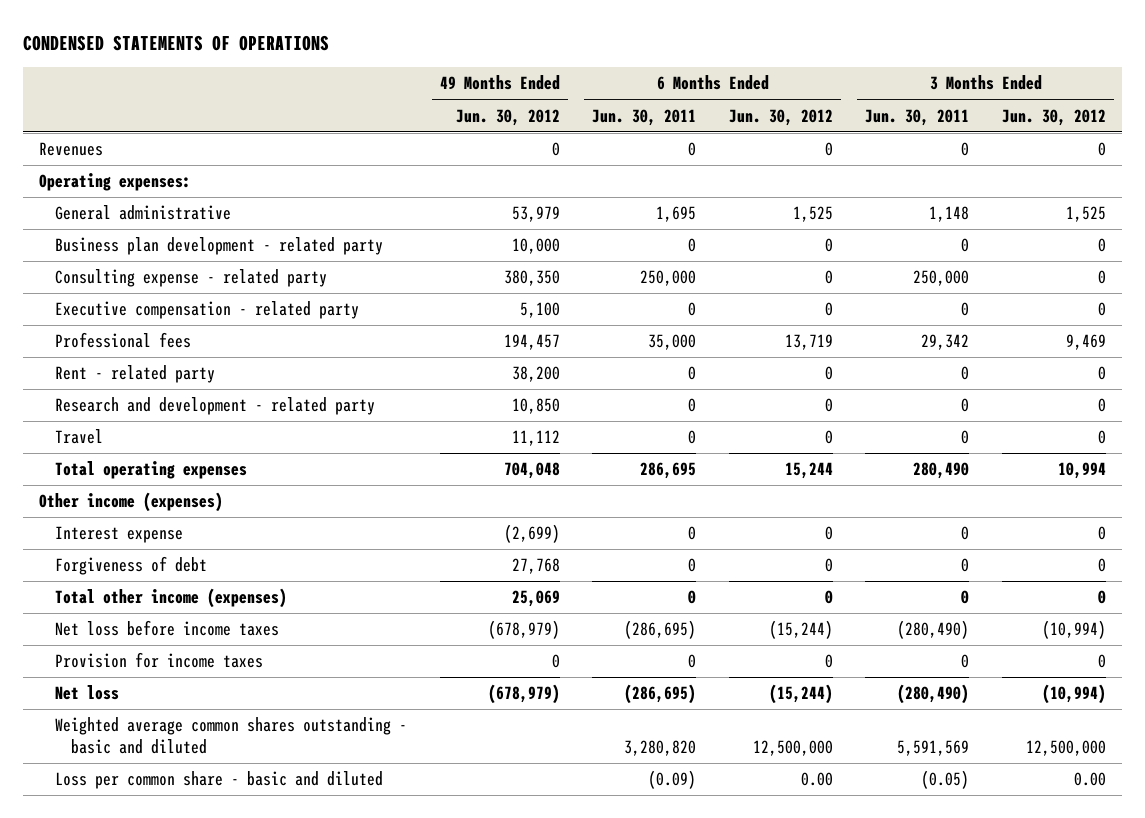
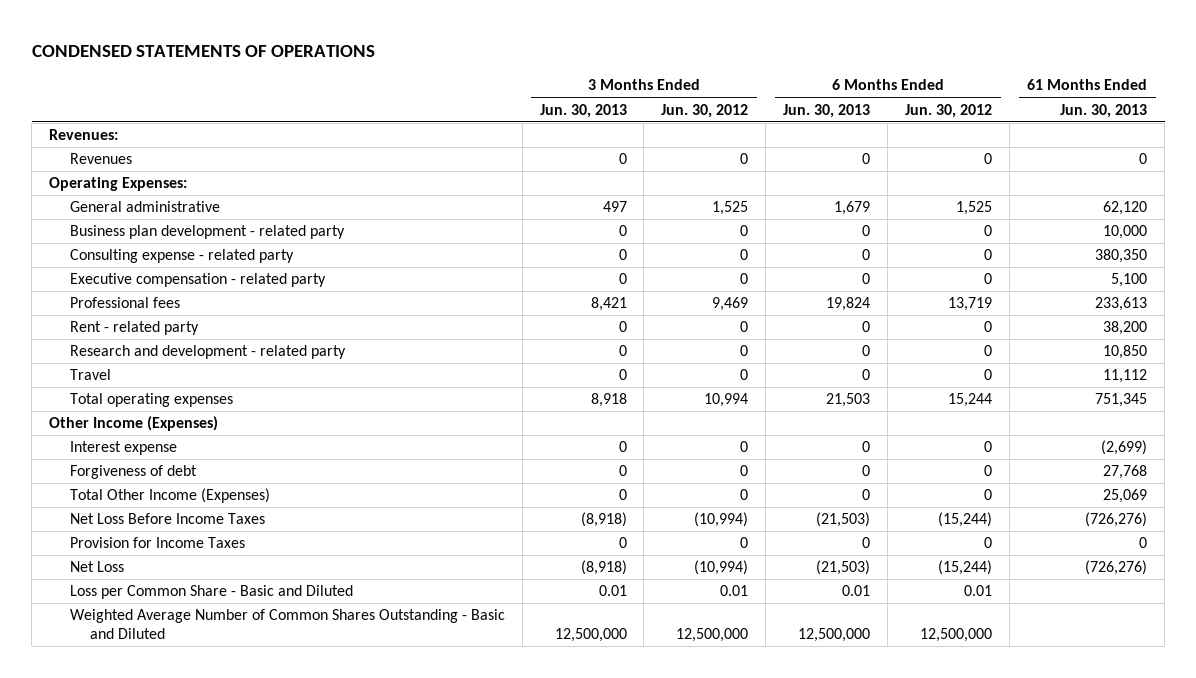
- | 49 Months Ended Jun. 30, 2012 | 6 Months Ended Jun. 30, 2011 | 6 Months Ended Jun. 30, 2012 | 3 Months Ended Jun. 30, 2011 | 3 Months Ended Jun. 30, 2012
+ | 3 Months Ended Jun. 30, 2013 | 3 Months Ended Jun. 30, 2012 | 6 Months Ended Jun. 30, 2013 | 6 Months Ended Jun. 30, 2012 | 61 Months Ended Jun. 30, 2013
+ Revenues:
- Operating expenses:
+ Operating Expenses:
- Other income (expenses)
+ Other Income (Expenses)
- Total other income (expenses) | 25,069 | 0 | 0 | 0 | 0
- Net loss before income taxes | (678,979) | (286,695) | (15,244) | (280,490) | (10,994)
- Provision for income taxes | 0 | 0 | 0 | 0 | 0
- Net loss | (678,979) | (286,695) | (15,244) | (280,490) | (10,994)
- Weighted average common shares outstanding - basic and diluted | | 3,280,820 | 12,500,000 | 5,591,569 | 12,500,000
- Loss per common share - basic and diluted | | (0.09) | 0.00 | (0.05) | 0.00
+ Total Other Income (Expenses) | 0 | 0 | 0 | 0 | 25,069
+ Net Loss Before Income Taxes | (8,918) | (10,994) | (21,503) | (15,244) | (726,276)
+ Provision for Income Taxes | 0 | 0 | 0 | 0 | 0
+ Net Loss | (8,918) | (10,994) | (21,503) | (15,244) | (726,276)
+ Loss per Common Share - Basic and Diluted | 0.01 | 0.01 | 0.01 | 0.01 |
+ Weighted Average Number of Common Shares Outstanding - Basic and Diluted | 12,500,000 | 12,500,000 | 12,500,000 | 12,500,000 |

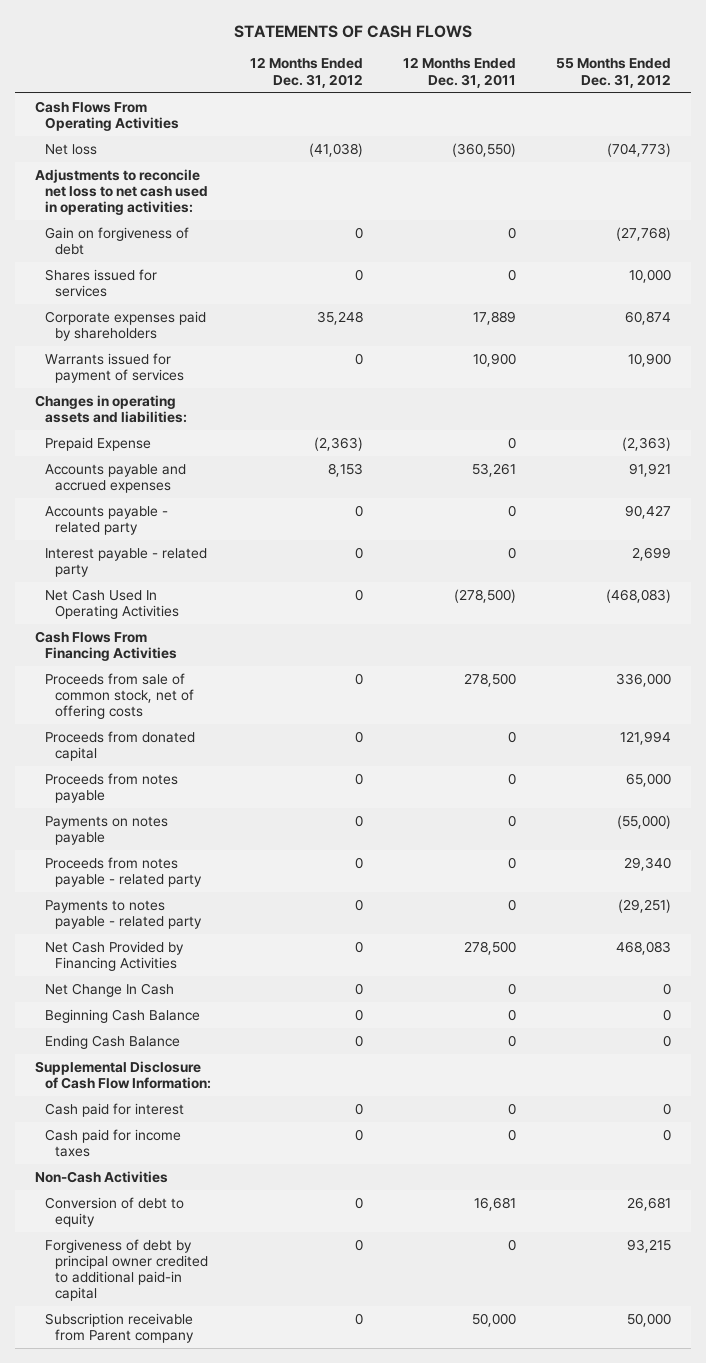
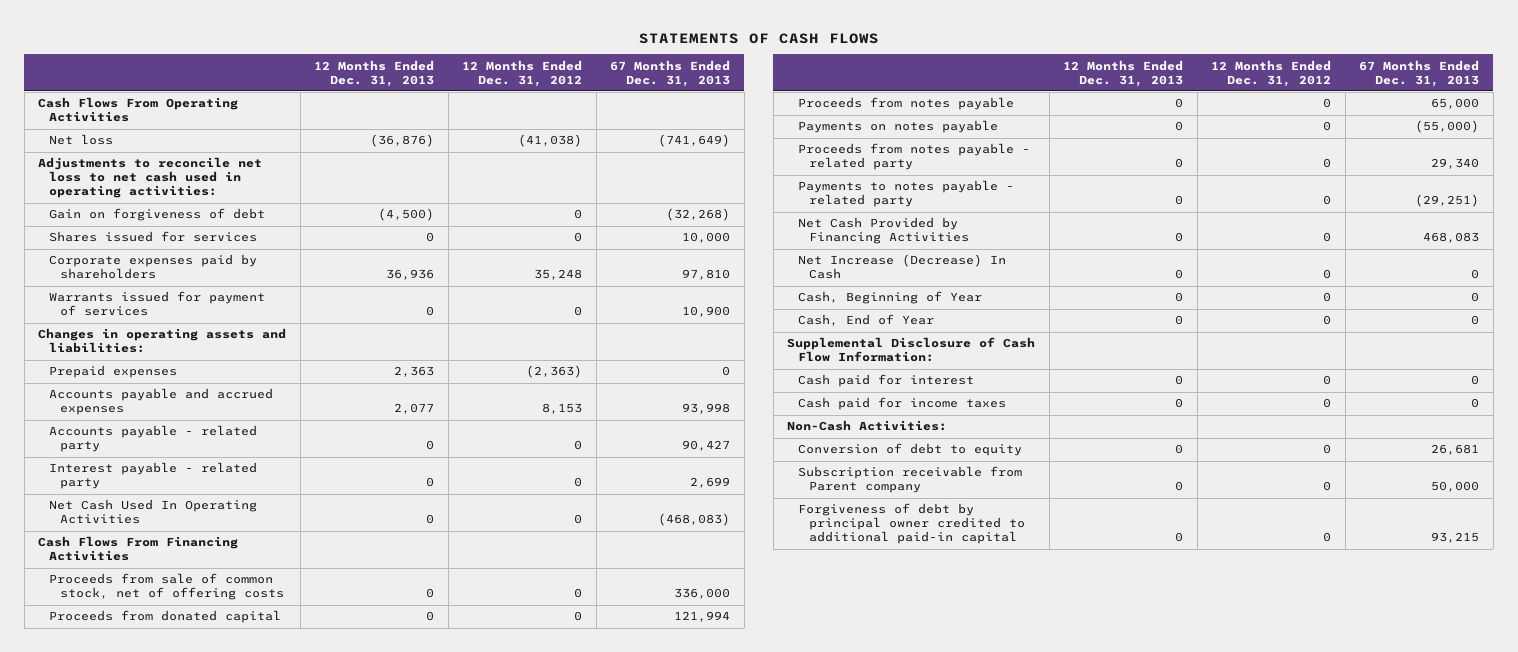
- | 12 Months Ended Dec. 31, 2012 | 12 Months Ended Dec. 31, 2011 | 55 Months Ended Dec. 31, 2012
+ | 12 Months Ended Dec. 31, 2013 | 12 Months Ended Dec. 31, 2012 | 67 Months Ended Dec. 31, 2013
- Prepaid Expense | (2,363) | 0 | (2,363)
+ Prepaid expenses | 2,363 | (2,363) | 0
- Net Change In Cash | 0 | 0 | 0
- Beginning Cash Balance | 0 | 0 | 0
- Ending Cash Balance | 0 | 0 | 0
+ Net Increase (Decrease) In Cash | 0 | 0 | 0
+ Cash, Beginning of Year | 0 | 0 | 0
+ Cash, End of Year | 0 | 0 | 0
- Non-Cash Activities
+ Non-Cash Activities:
moved down: Forgiveness of debt by principal owner credited to additional paid-in capital | 0 | 0 | 93,215

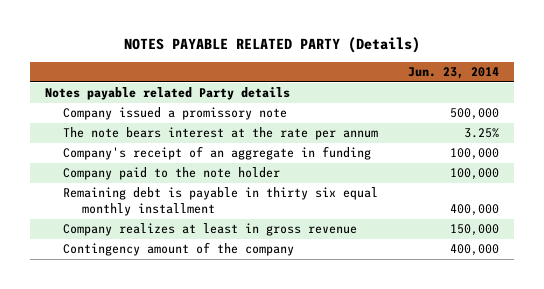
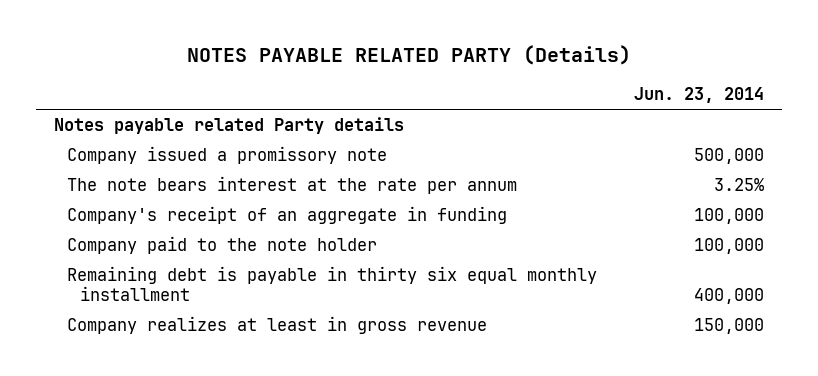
- Contingency amount of the company | 400,000

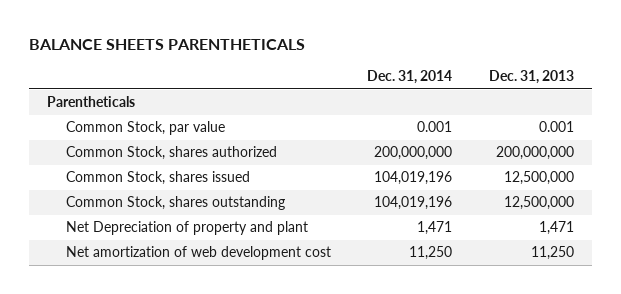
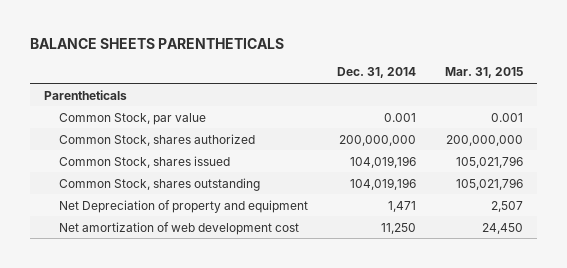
- | Dec. 31, 2014 | Dec. 31, 2013
+ | Dec. 31, 2014 | Mar. 31, 2015
- Net Depreciation of property and plant | 1,471 | 1,471
+ Net Depreciation of property and equipment | 1,471 | 2,507

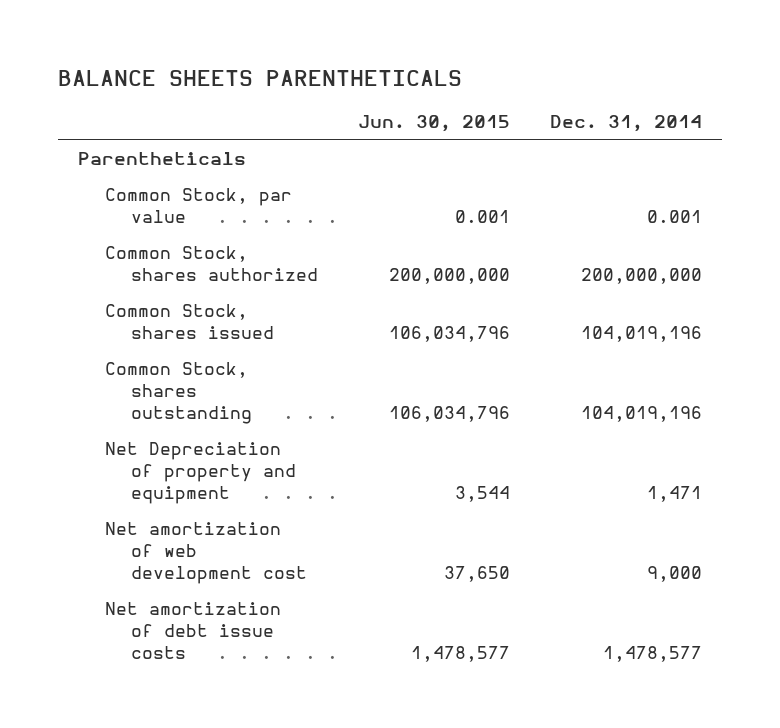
- | Dec. 31, 2014 | Mar. 31, 2015
+ | Jun. 30, 2015 | Dec. 31, 2014
- Net amortization of web development cost | 11,250 | 24,450
+ Net amortization of web development cost | 37,650 | 9,000
+ Net amortization of debt issue costs | 1,478,577 | 1,478,577

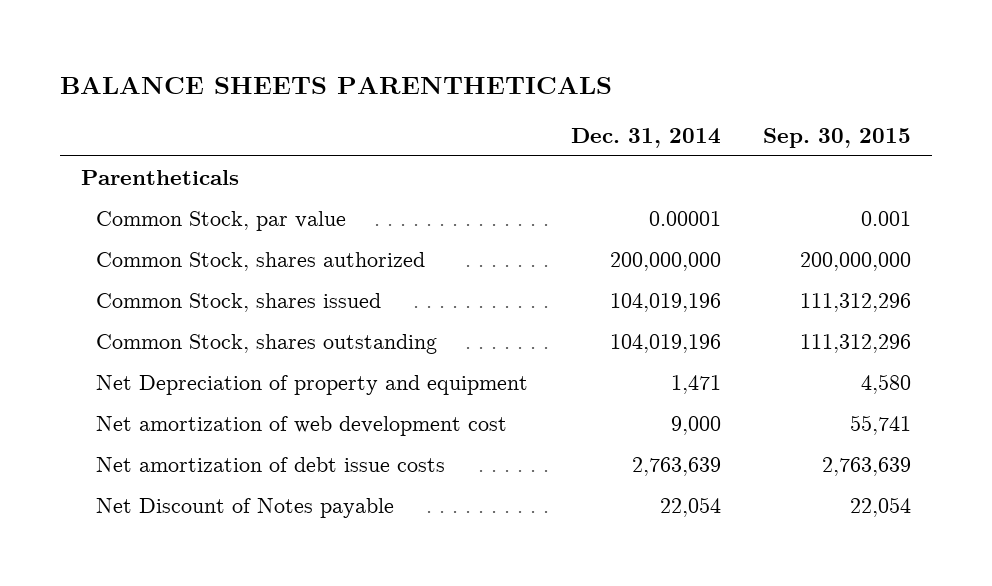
- | Jun. 30, 2015 | Dec. 31, 2014
+ | Dec. 31, 2014 | Sep. 30, 2015
- Common Stock, par value | 0.001 | 0.001
+ Common Stock, par value | 0.00001 | 0.001
- Net amortization of debt issue costs | 1,478,577 | 1,478,577
+ Net amortization of debt issue costs | 2,763,639 | 2,763,639
+ Net Discount of Notes payable | 22,054 | 22,054

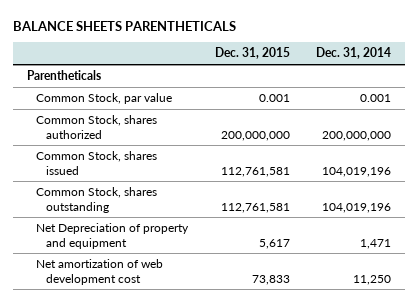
- | Dec. 31, 2014 | Sep. 30, 2015
+ | Dec. 31, 2015 | Dec. 31, 2014
- Common Stock, par value | 0.00001 | 0.001
+ Common Stock, par value | 0.001 | 0.001
- Net amortization of web development cost | 9,000 | 55,741
- Net amortization of debt issue costs | 2,763,639 | 2,763,639
- Net Discount of Notes payable | 22,054 | 22,054
+ Net amortization of web development cost | 73,833 | 11,250

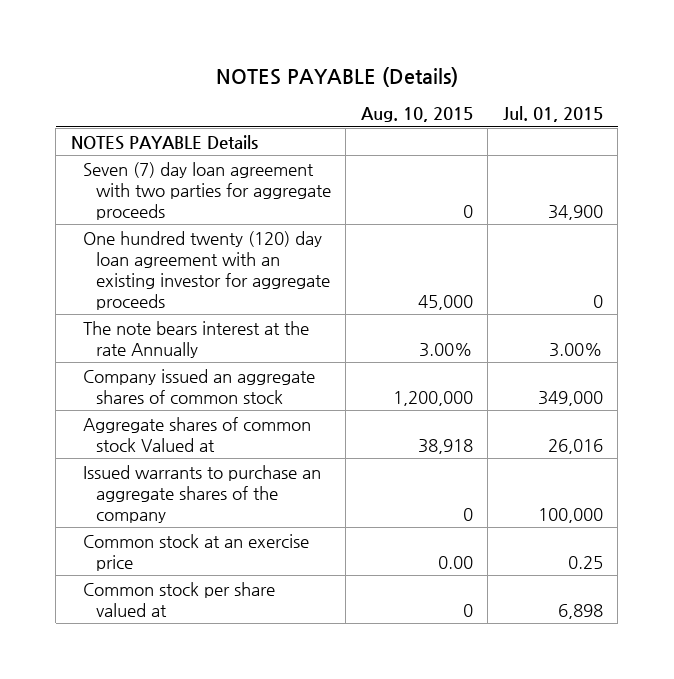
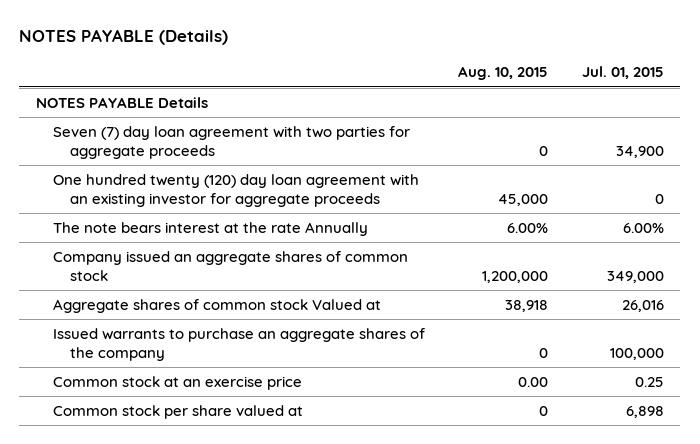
- The note bears interest at the rate Annually | 3.00% | 3.00%
+ The note bears interest at the rate Annually | 6.00% | 6.00%

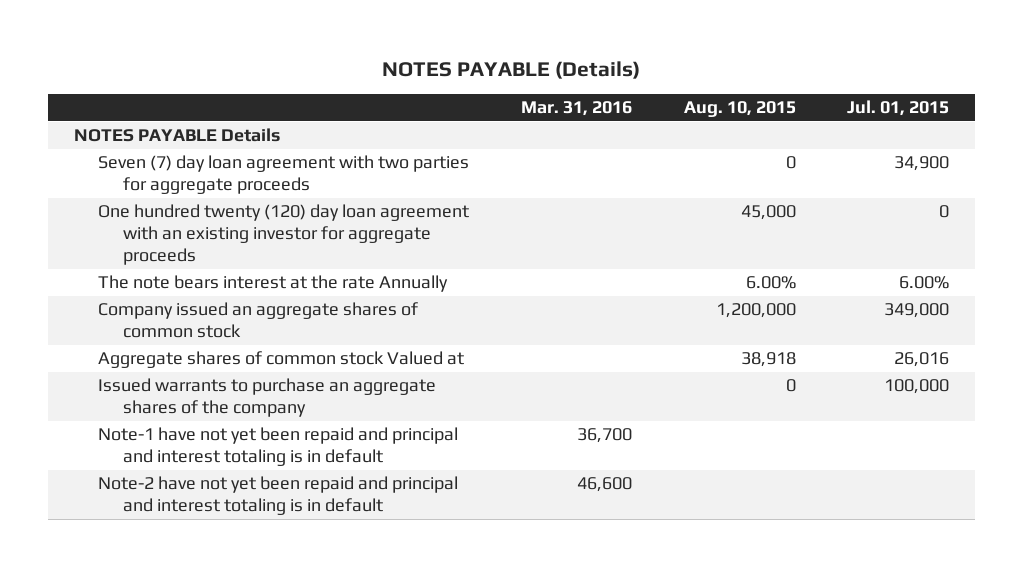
- | Aug. 10, 2015 | Jul. 01, 2015
+ | Mar. 31, 2016 | Aug. 10, 2015 | Jul. 01, 2015
- Common stock at an exercise price | 0.00 | 0.25
- Common stock per share valued at | 0 | 6,898
+ Note-1 have not yet been repaid and principal and interest totaling is in default | 36,700 | |
+ Note-2 have not yet been repaid and principal and interest totaling is in default | 46,600 | |

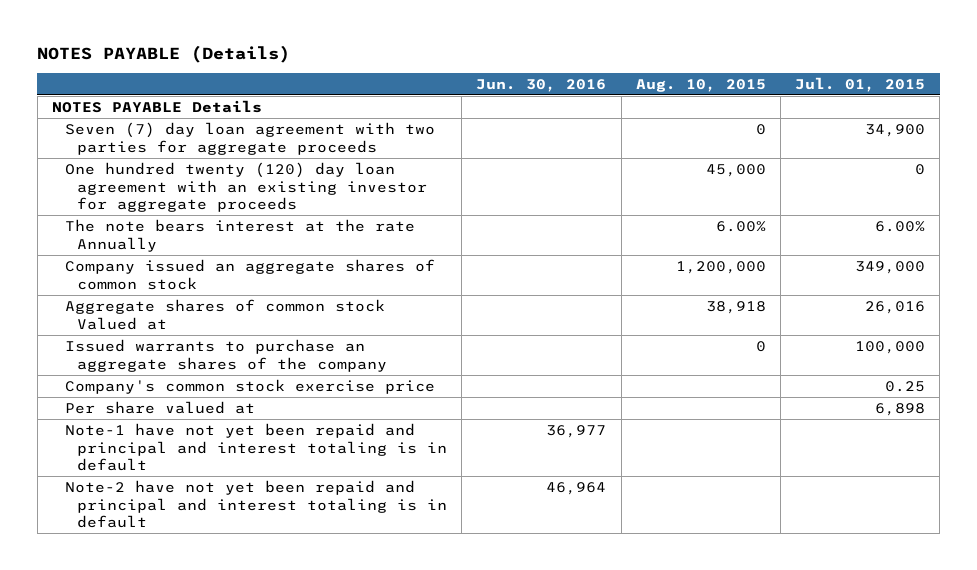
- | Mar. 31, 2016 | Aug. 10, 2015 | Jul. 01, 2015
+ | Jun. 30, 2016 | Aug. 10, 2015 | Jul. 01, 2015
+ Company's common stock exercise price | | | 0.25
+ Per share valued at | | | 6,898

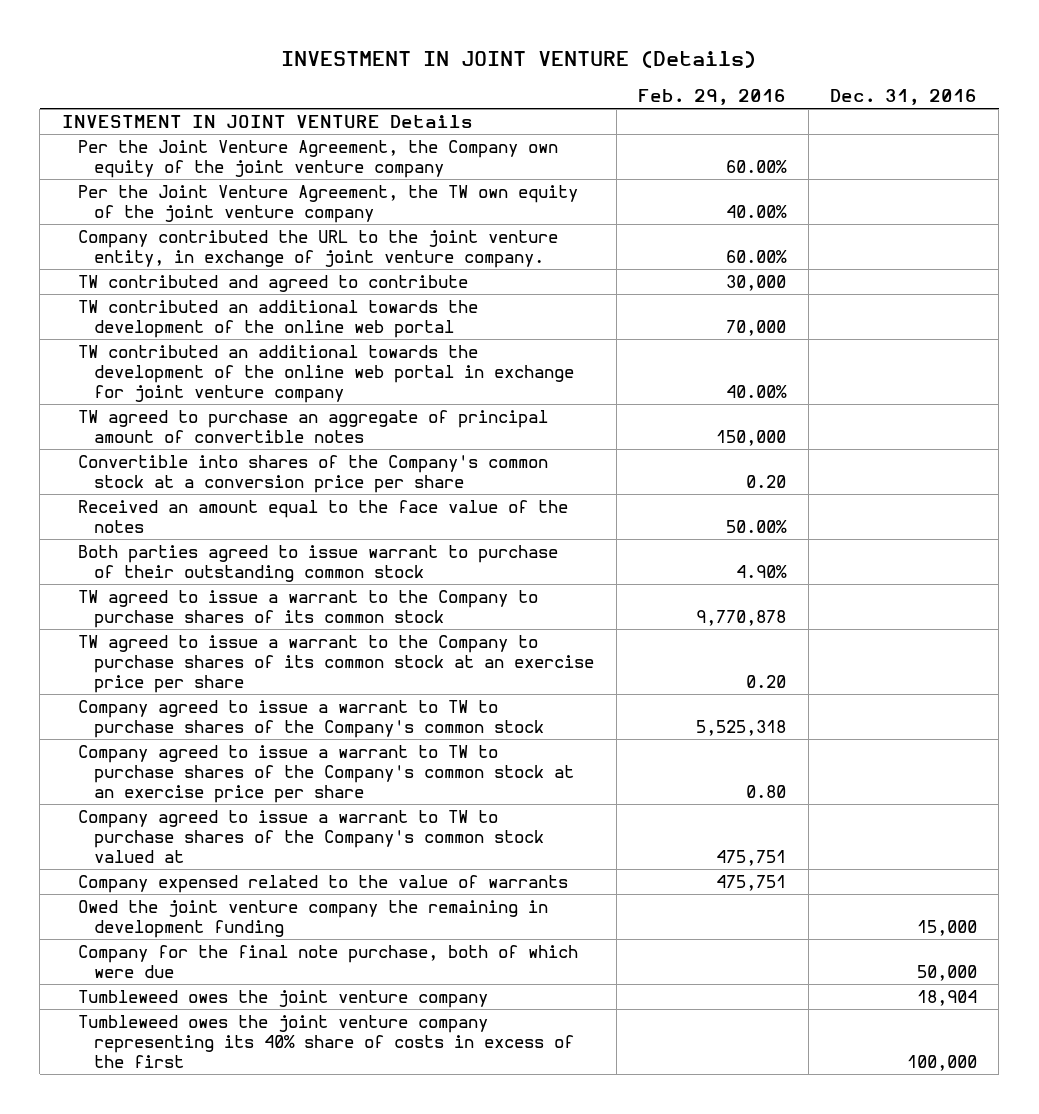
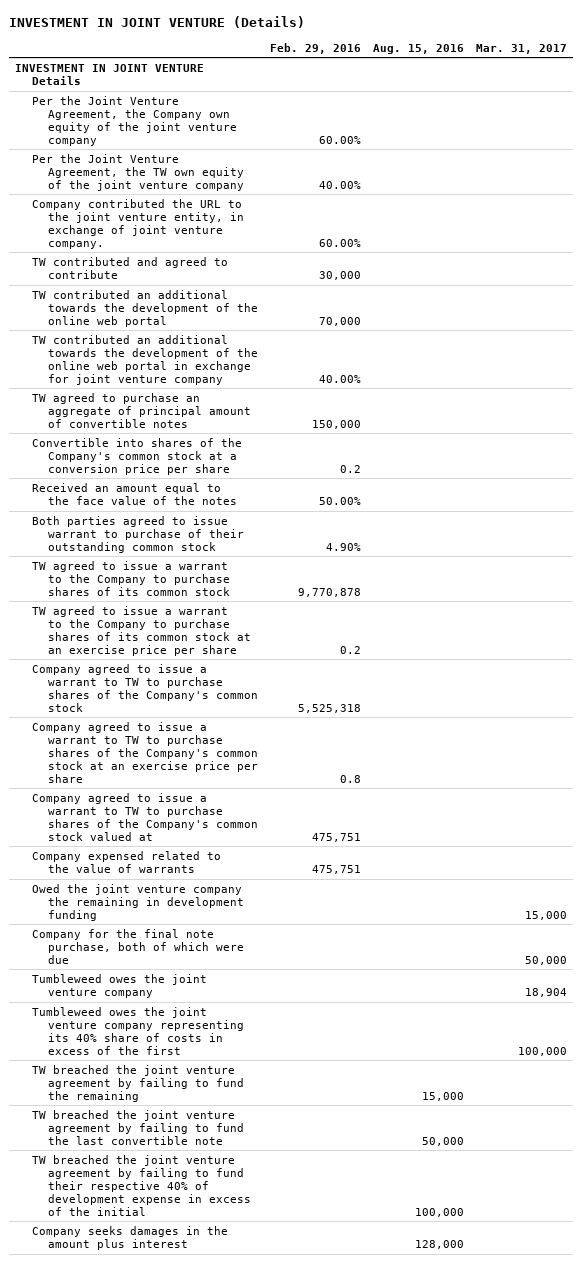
- | Feb. 29, 2016 | Dec. 31, 2016
+ | Feb. 29, 2016 | Aug. 15, 2016 | Mar. 31, 2017
- Convertible into shares of the Company's common stock at a conversion price per share | 0.20 |
+ Convertible into shares of the Company's common stock at a conversion price per share | 0.2 | |
- TW agreed to issue a warrant to the Company to purchase shares of its common stock at an exercise price per share | 0.20 |
+ TW agreed to issue a warrant to the Company to purchase shares of its common stock at an exercise price per share | 0.2 | |
- Company agreed to issue a warrant to TW to purchase shares of the Company's common stock at an exercise price per share | 0.80 |
+ Company agreed to issue a warrant to TW to purchase shares of the Company's common stock at an exercise price per share | 0.8 | |
+ TW breached the joint venture agreement by failing to fund the remaining | | 15,000 |
+ TW breached the joint venture agreement by failing to fund the last convertible note | | 50,000 |
+ TW breached the joint venture agreement by failing to fund their respective 40% of development expense in excess of the initial | | 100,000 |
+ Company seeks damages in the amount plus interest | | 128,000 |

